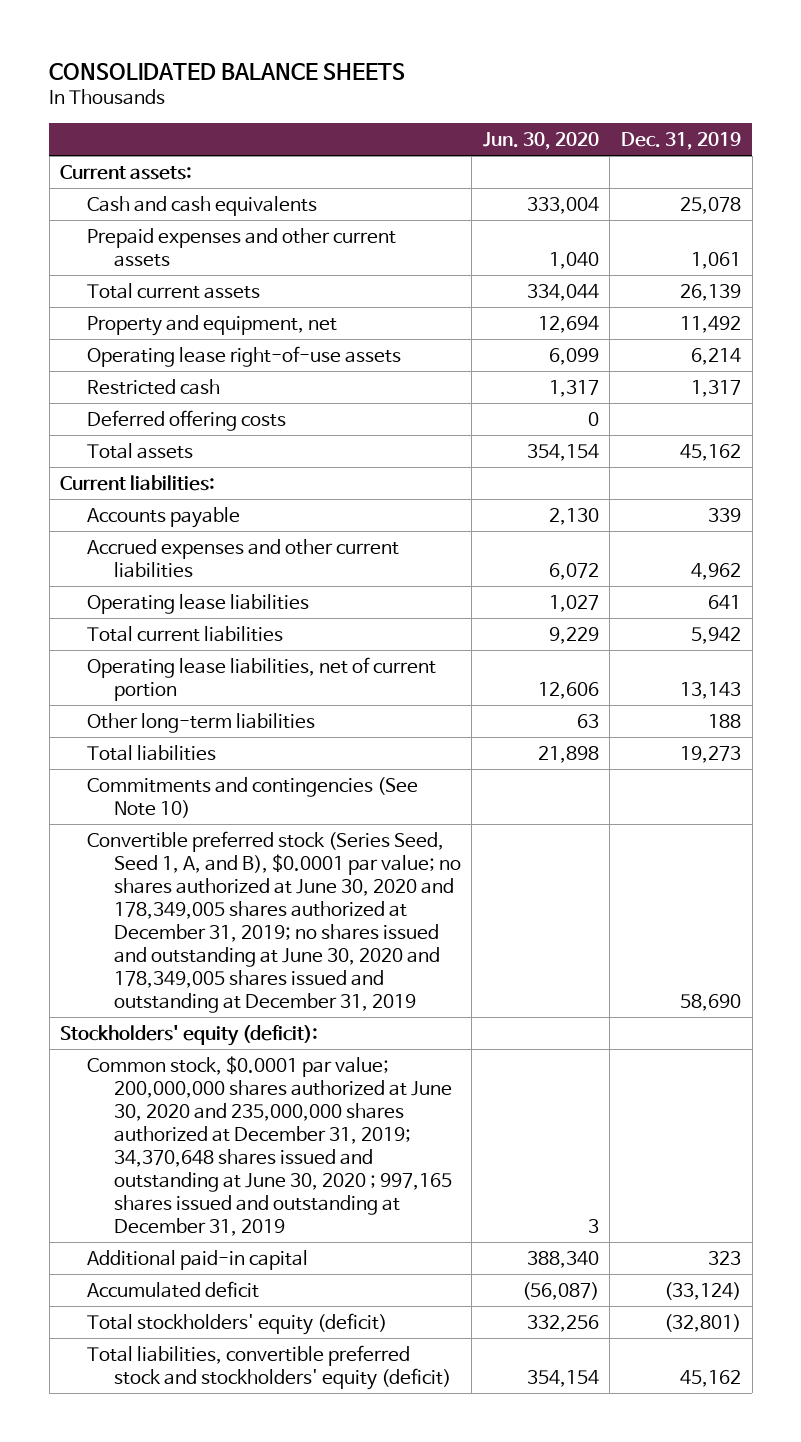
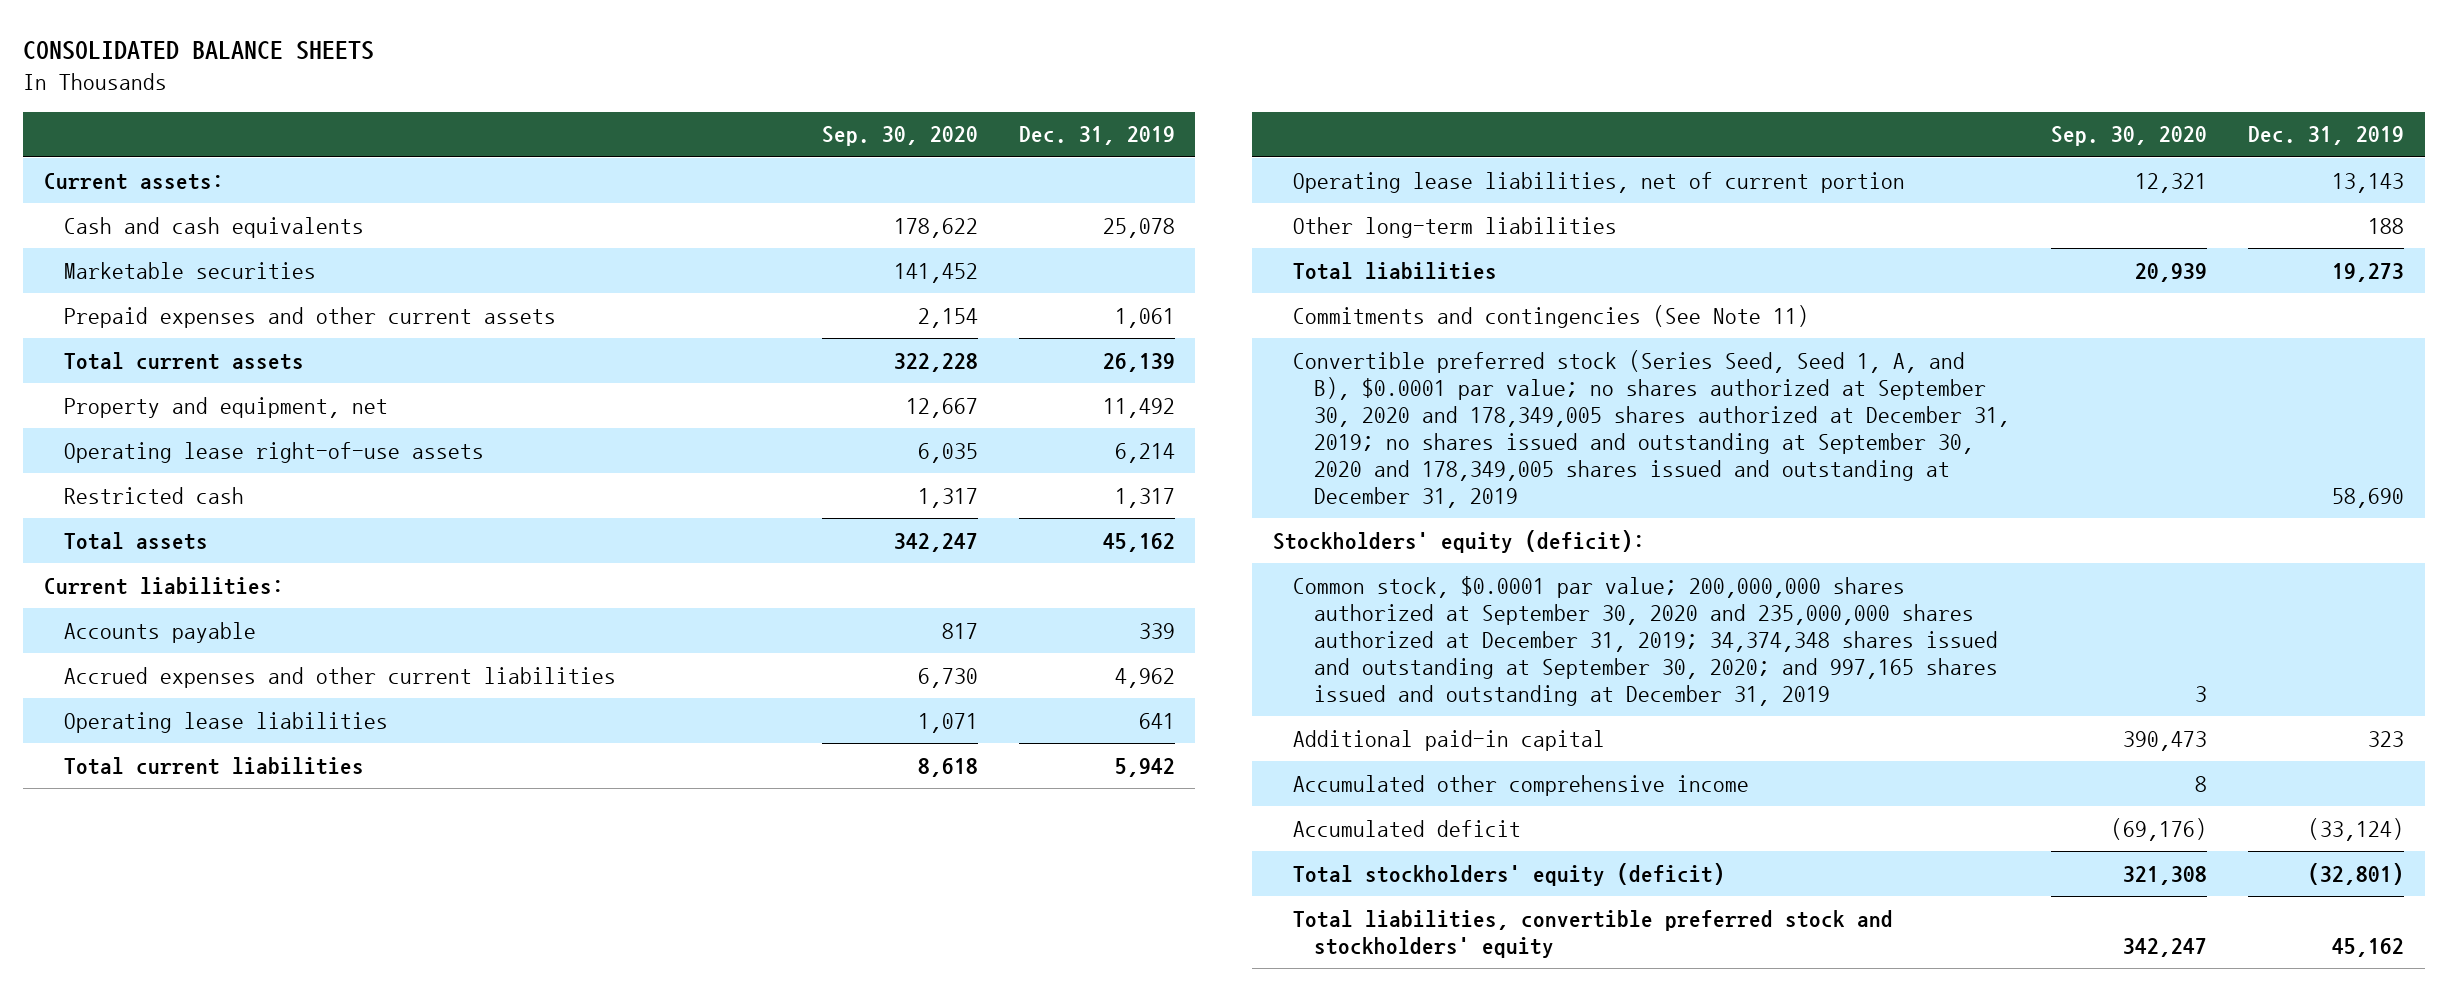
- | Jun. 30, 2020 | Dec. 31, 2019
+ | Sep. 30, 2020 | Dec. 31, 2019
+ Marketable securities | 141,452 |
- Deferred offering costs | 0 |
- Commitments and contingencies (See Note 10)
- Convertible preferred stock (Series Seed, Seed 1, A, and B), $0.0001 par value; no shares authorized at June 30, 2020 and 178,349,005 shares authorized at December 31, 2019; no shares issued and outstanding at June 30, 2020 and 178,349,005 shares issued and outstanding at December 31, 2019 | | 58,690
+ Commitments and contingencies (See Note 11)
+ Convertible preferred stock (Series Seed, Seed 1, A, and B), $0.0001 par value; no shares authorized at September 30, 2020 and 178,349,005 shares authorized at December 31, 2019; no shares issued and outstanding at September 30, 2020 and 178,349,005 shares issued and outstanding at December 31, 2019 | | 58,690
- Common stock, $0.0001 par value; 200,000,000 shares authorized at June 30, 2020 and 235,000,000 shares authorized at December 31, 2019; 34,370,648 shares issued and outstanding at June 30, 2020 ; 997,165 shares issued and outstanding at December 31, 2019 | 3 |
+ Common stock, $0.0001 par value; 200,000,000 shares authorized at September 30, 2020 and 235,000,000 shares authorized at December 31, 2019; 34,374,348 shares issued and outstanding at September 30, 2020; and 997,165 shares issued and outstanding at December 31, 2019 | 3 |
+ Accumulated other comprehensive income | 8 |
- Total liabilities, convertible preferred stock and stockholders' equity (deficit) | 354,154 | 45,162
+ Total liabilities, convertible preferred stock and stockholders' equity | 342,247 | 45,162

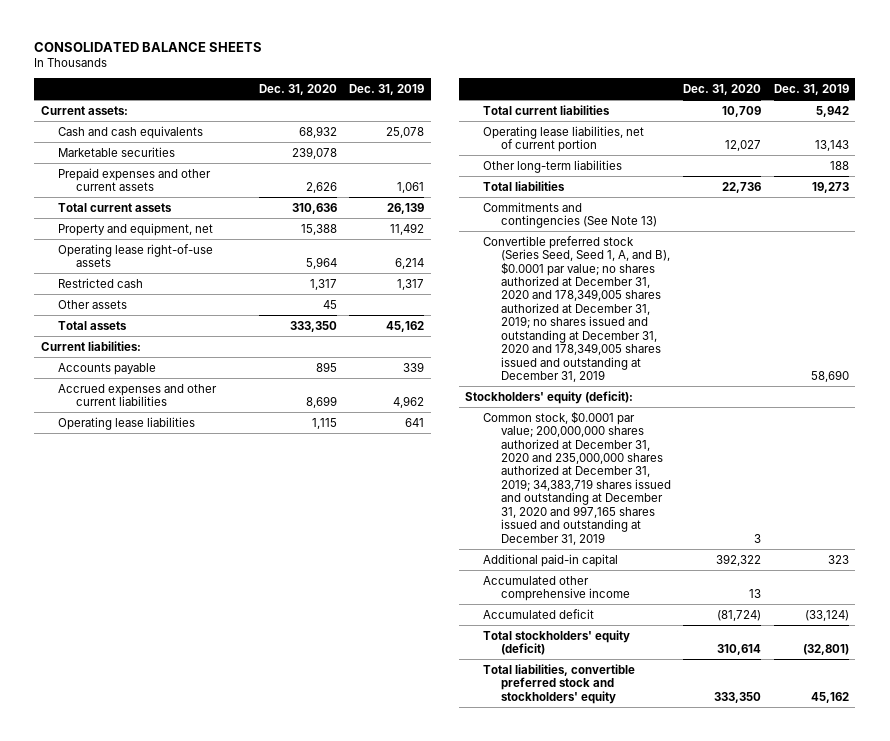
- | Sep. 30, 2020 | Dec. 31, 2019
+ | Dec. 31, 2020 | Dec. 31, 2019
+ Other assets | 45 |
- Commitments and contingencies (See Note 11)
- Convertible preferred stock (Series Seed, Seed 1, A, and B), $0.0001 par value; no shares authorized at September 30, 2020 and 178,349,005 shares authorized at December 31, 2019; no shares issued and outstanding at September 30, 2020 and 178,349,005 shares issued and outstanding at December 31, 2019 | | 58,690
+ Commitments and contingencies (See Note 13)
+ Convertible preferred stock (Series Seed, Seed 1, A, and B), $0.0001 par value; no shares authorized at December 31, 2020 and 178,349,005 shares authorized at December 31, 2019; no shares issued and outstanding at December 31, 2020 and 178,349,005 shares issued and outstanding at December 31, 2019 | | 58,690
- Common stock, $0.0001 par value; 200,000,000 shares authorized at September 30, 2020 and 235,000,000 shares authorized at December 31, 2019; 34,374,348 shares issued and outstanding at September 30, 2020; and 997,165 shares issued and outstanding at December 31, 2019 | 3 |
+ Common stock, $0.0001 par value; 200,000,000 shares authorized at December 31, 2020 and 235,000,000 shares authorized at December 31, 2019; 34,383,719 shares issued and outstanding at December 31, 2020 and 997,165 shares issued and outstanding at December 31, 2019 | 3 |

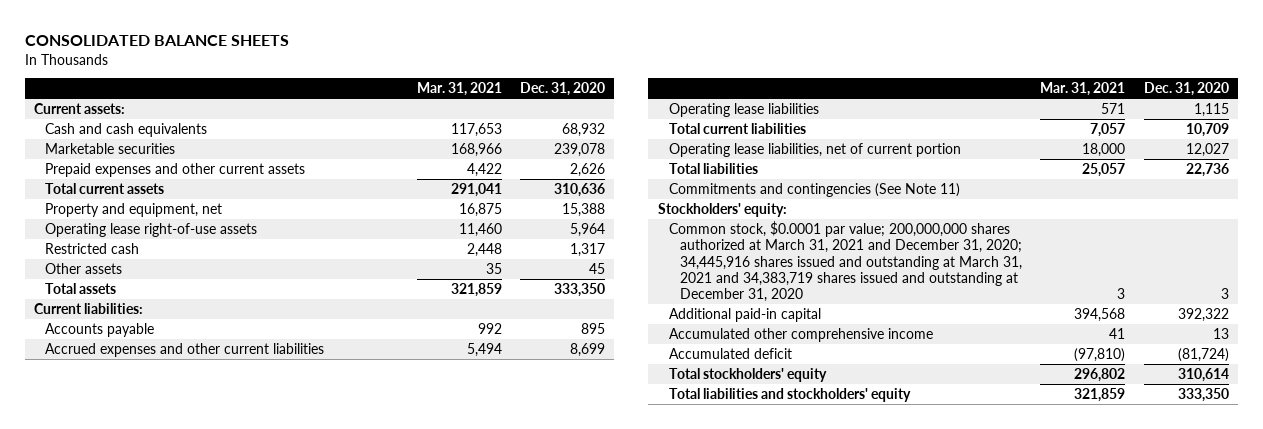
- | Dec. 31, 2020 | Dec. 31, 2019
+ | Mar. 31, 2021 | Dec. 31, 2020
- Other long-term liabilities | | 188
- Commitments and contingencies (See Note 13)
- Convertible preferred stock (Series Seed, Seed 1, A, and B), $0.0001 par value; no shares authorized at December 31, 2020 and 178,349,005 shares authorized at December 31, 2019; no shares issued and outstanding at December 31, 2020 and 178,349,005 shares issued and outstanding at December 31, 2019 | | 58,690
- Stockholders' equity (deficit):
- Common stock, $0.0001 par value; 200,000,000 shares authorized at December 31, 2020 and 235,000,000 shares authorized at December 31, 2019; 34,383,719 shares issued and outstanding at December 31, 2020 and 997,165 shares issued and outstanding at December 31, 2019 | 3 |
+ Commitments and contingencies (See Note 11)
+ Stockholders' equity:
+ Common stock, $0.0001 par value; 200,000,000 shares authorized at March 31, 2021 and December 31, 2020; 34,445,916 shares issued and outstanding at March 31, 2021 and 34,383,719 shares issued and outstanding at December 31, 2020 | 3 | 3
- Total stockholders' equity (deficit) | 310,614 | (32,801)
- Total liabilities, convertible preferred stock and stockholders' equity | 333,350 | 45,162
+ Total stockholders' equity | 296,802 | 310,614
+ Total liabilities and stockholders' equity | 321,859 | 333,350

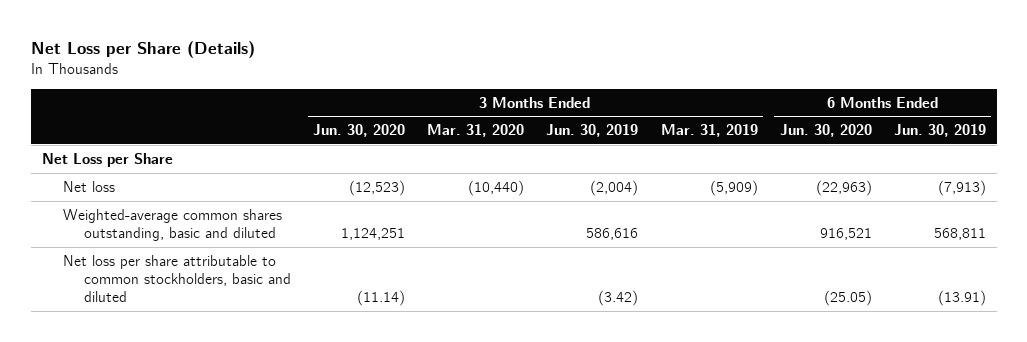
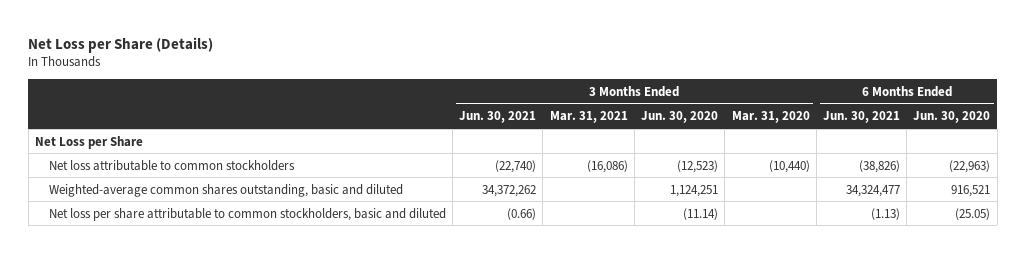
- | 3 Months Ended Jun. 30, 2020 | 3 Months Ended Mar. 31, 2020 | 3 Months Ended Jun. 30, 2019 | 3 Months Ended Mar. 31, 2019 | 6 Months Ended Jun. 30, 2020 | 6 Months Ended Jun. 30, 2019
+ | 3 Months Ended Jun. 30, 2021 | 3 Months Ended Mar. 31, 2021 | 3 Months Ended Jun. 30, 2020 | 3 Months Ended Mar. 31, 2020 | 6 Months Ended Jun. 30, 2021 | 6 Months Ended Jun. 30, 2020
- Net loss | (12,523) | (10,440) | (2,004) | (5,909) | (22,963) | (7,913)
+ Net loss attributable to common stockholders | (22,740) | (16,086) | (12,523) | (10,440) | (38,826) | (22,963)

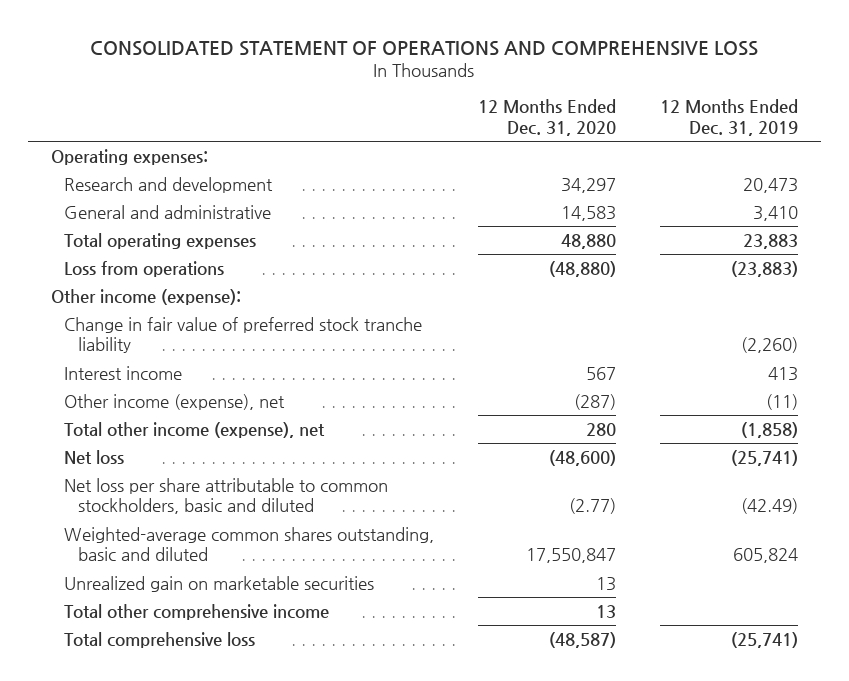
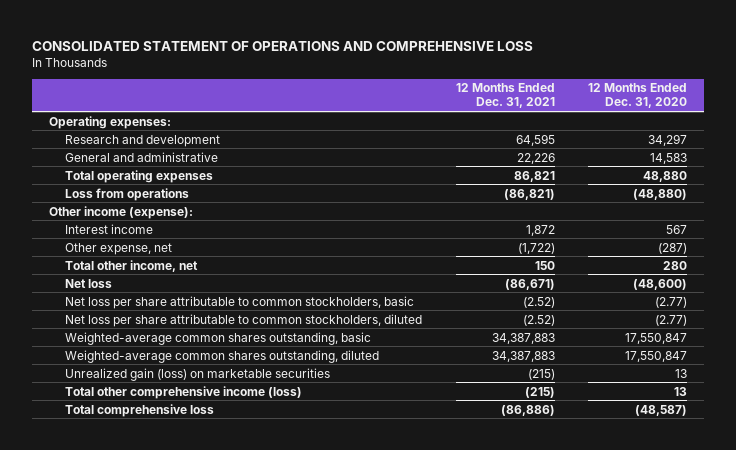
- | 12 Months Ended Dec. 31, 2020 | 12 Months Ended Dec. 31, 2019
+ | 12 Months Ended Dec. 31, 2021 | 12 Months Ended Dec. 31, 2020
- Change in fair value of preferred stock tranche liability | | (2,260)
- Other income (expense), net | (287) | (11)
- Total other income (expense), net | 280 | (1,858)
+ Other expense, net | (1,722) | (287)
+ Total other income, net | 150 | 280
- Net loss per share attributable to common stockholders, basic and diluted | (2.77) | (42.49)
- Weighted-average common shares outstanding, basic and diluted | 17,550,847 | 605,824
- Unrealized gain on marketable securities | 13 |
- Total other comprehensive income | 13 |
+ Net loss per share attributable to common stockholders, basic | (2.52) | (2.77)
+ Net loss per share attributable to common stockholders, diluted | (2.52) | (2.77)
+ Weighted-average common shares outstanding, basic | 34,387,883 | 17,550,847
+ Weighted-average common shares outstanding, diluted | 34,387,883 | 17,550,847
+ Unrealized gain (loss) on marketable securities | (215) | 13
+ Total other comprehensive income (loss) | (215) | 13

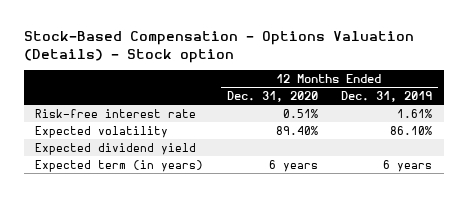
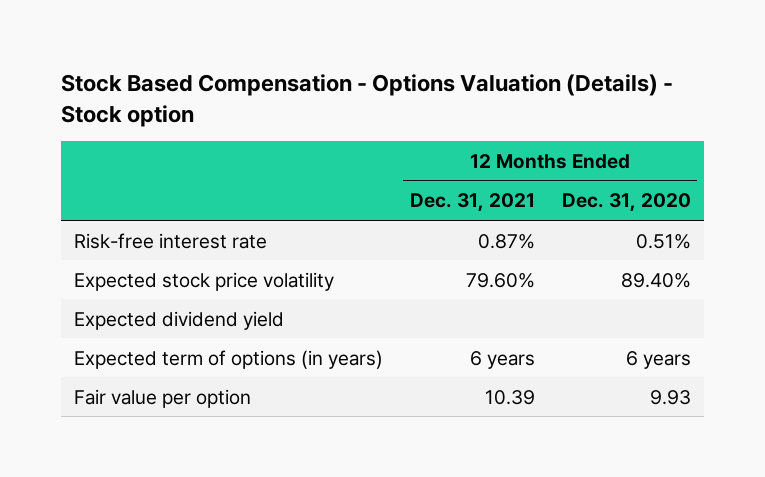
- Stock-Based Compensation - Options Valuation (Details) - Stock option
+ Stock Based Compensation - Options Valuation (Details) - Stock option
- | 12 Months Ended Dec. 31, 2020 | 12 Months Ended Dec. 31, 2019
+ | 12 Months Ended Dec. 31, 2021 | 12 Months Ended Dec. 31, 2020
- Expected volatility | 89.40% | 86.10%
+ Expected stock price volatility | 79.60% | 89.40%
- Expected term (in years) | 6 years | 6 years
+ Expected term of options (in years) | 6 years | 6 years
+ Fair value per option | 10.39 | 9.93

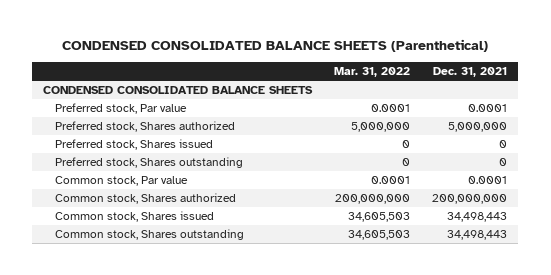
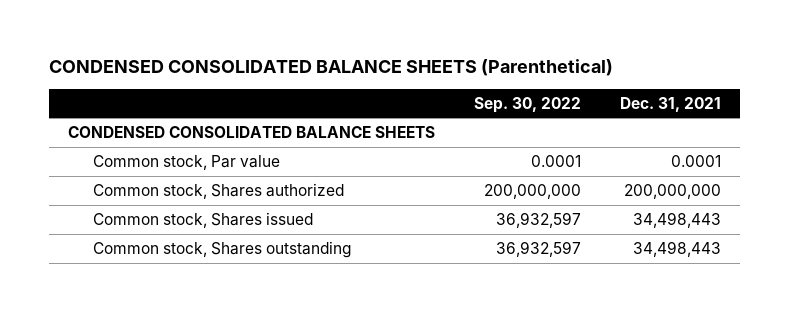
- | Mar. 31, 2022 | Dec. 31, 2021
+ | Sep. 30, 2022 | Dec. 31, 2021
- Preferred stock, Par value | 0.0001 | 0.0001
- Preferred stock, Shares authorized | 5,000,000 | 5,000,000
- Preferred stock, Shares issued | 0 | 0
- Preferred stock, Shares outstanding | 0 | 0

